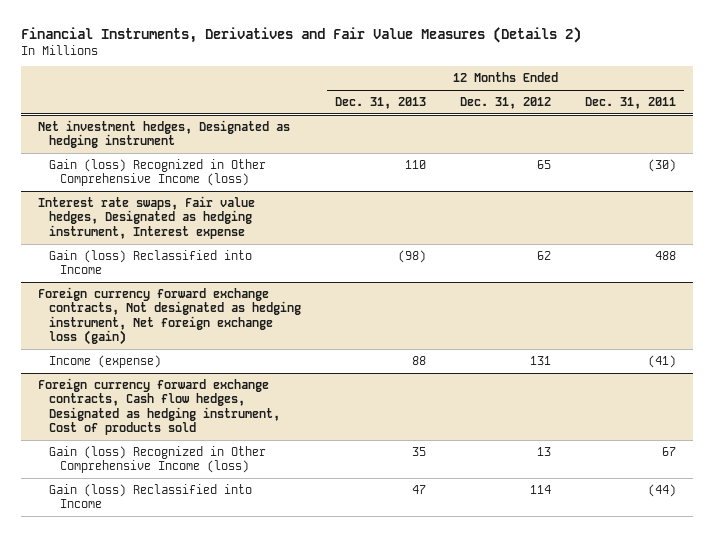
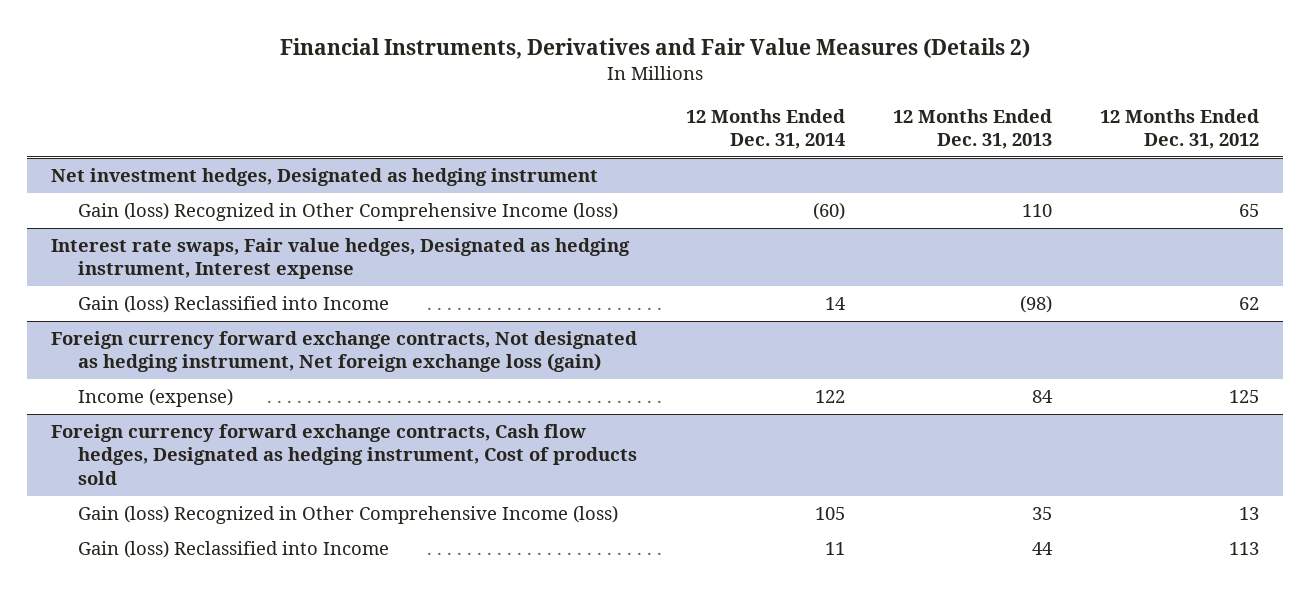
- | 12 Months Ended Dec. 31, 2013 | 12 Months Ended Dec. 31, 2012 | 12 Months Ended Dec. 31, 2011
+ | 12 Months Ended Dec. 31, 2014 | 12 Months Ended Dec. 31, 2013 | 12 Months Ended Dec. 31, 2012
@ Foreign currency forward exchange contracts, Not designated as hedging instrument, Net foreign exchange loss (gain)
- Income (expense) | 88 | 131 | (41)
+ Income (expense) | 122 | 84 | 125
@ Foreign currency forward exchange contracts, Cash flow hedges, Designated as hedging instrument, Cost of products sold
- Gain (loss) Reclassified into Income | 47 | 114 | (44)
+ Gain (loss) Reclassified into Income | 11 | 44 | 113

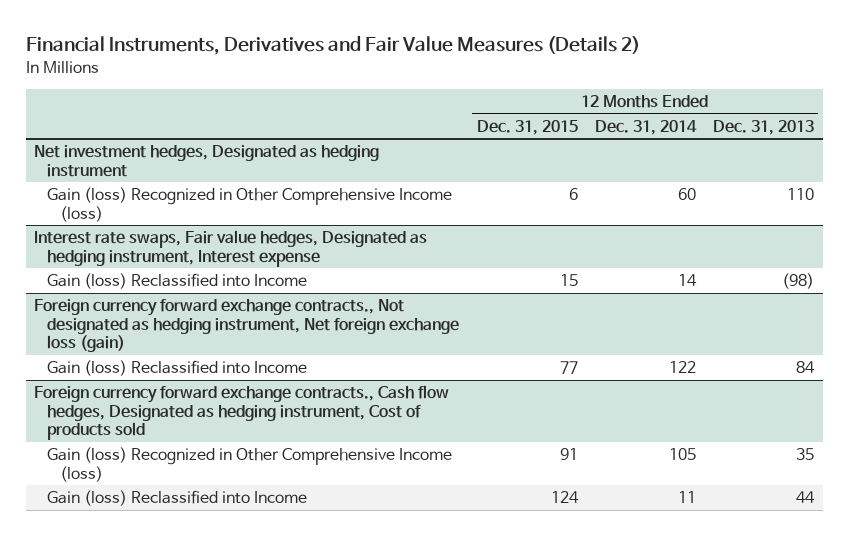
- | 12 Months Ended Dec. 31, 2014 | 12 Months Ended Dec. 31, 2013 | 12 Months Ended Dec. 31, 2012
+ | 12 Months Ended Dec. 31, 2015 | 12 Months Ended Dec. 31, 2014 | 12 Months Ended Dec. 31, 2013
@ Net investment hedges, Designated as hedging instrument
- Gain (loss) Recognized in Other Comprehensive Income (loss) | (60) | 110 | 65
+ Gain (loss) Recognized in Other Comprehensive Income (loss) | 6 | 60 | 110
- Foreign currency forward exchange contracts, Not designated as hedging instrument, Net foreign exchange loss (gain)
- Income (expense) | 122 | 84 | 125
- Foreign currency forward exchange contracts, Cash flow hedges, Designated as hedging instrument, Cost of products sold
+ Foreign currency forward exchange contracts., Not designated as hedging instrument, Net foreign exchange loss (gain)
+ Gain (loss) Reclassified into Income | 77 | 122 | 84
+ Foreign currency forward exchange contracts., Cash flow hedges, Designated as hedging instrument, Cost of products sold

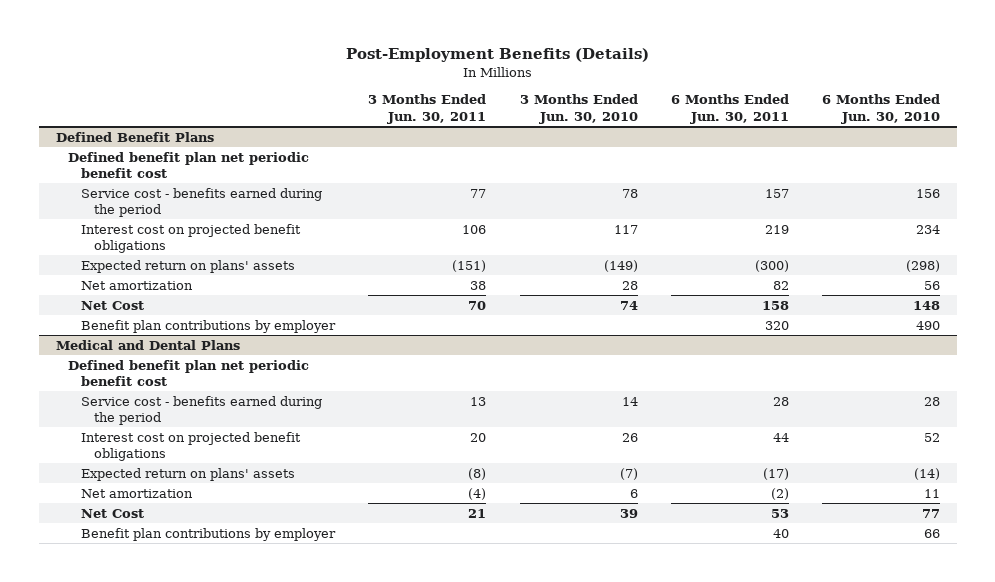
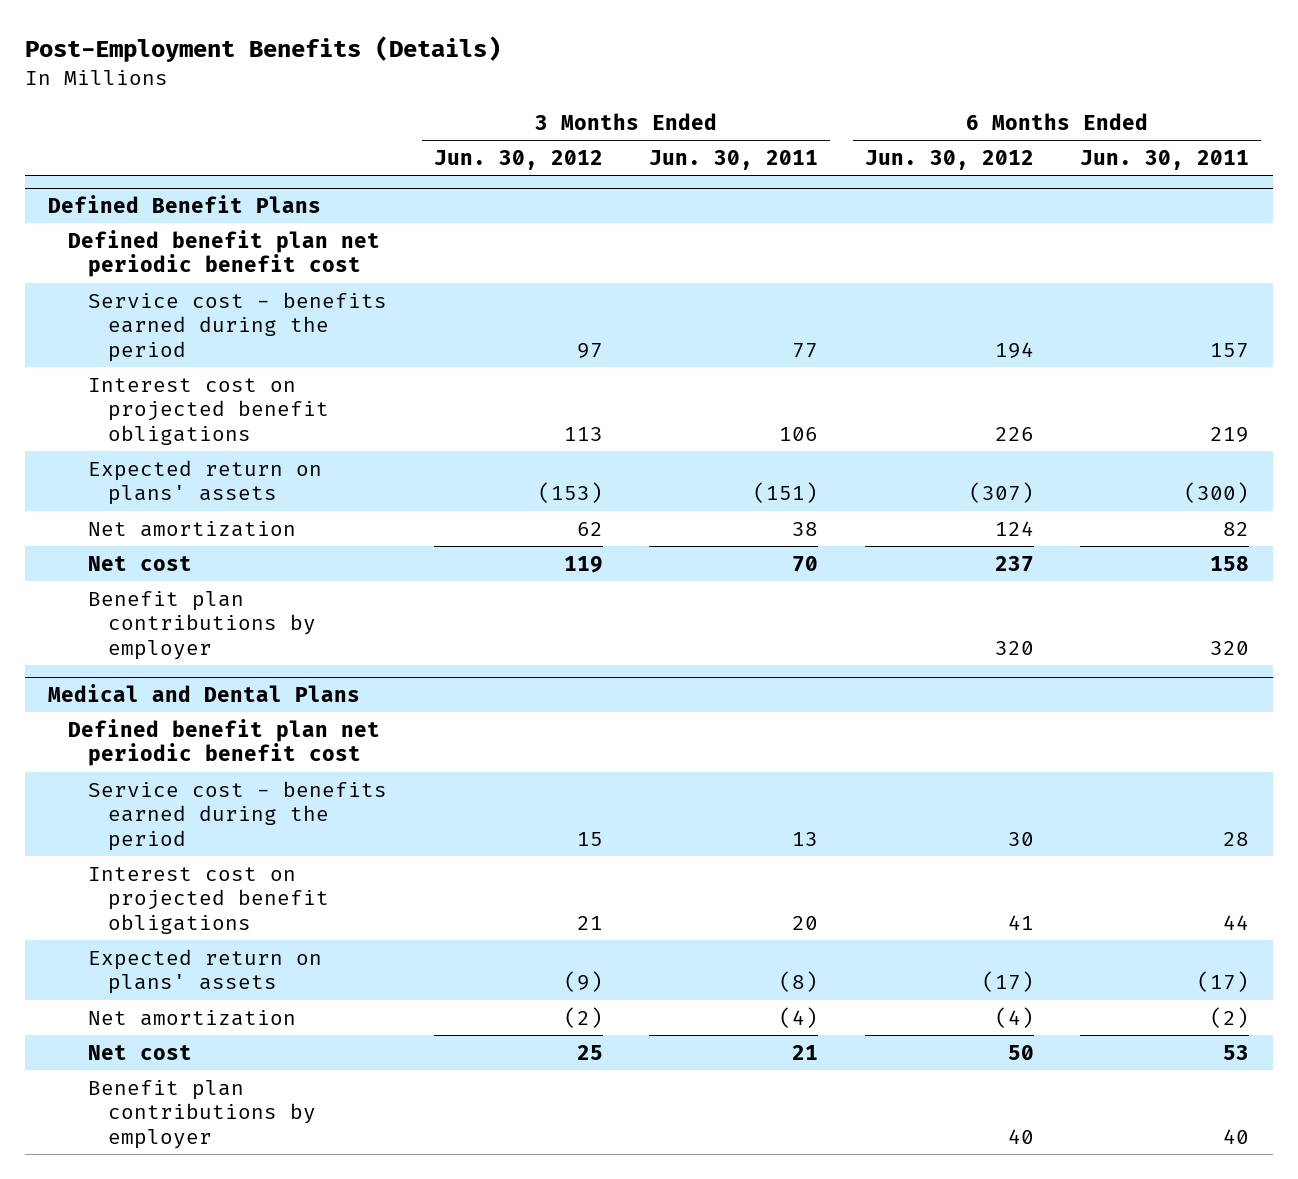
- | 3 Months Ended Jun. 30, 2011 | 3 Months Ended Jun. 30, 2010 | 6 Months Ended Jun. 30, 2011 | 6 Months Ended Jun. 30, 2010
+ | 3 Months Ended Jun. 30, 2012 | 3 Months Ended Jun. 30, 2011 | 6 Months Ended Jun. 30, 2012 | 6 Months Ended Jun. 30, 2011
@ Defined Benefit Plans
- Net Cost | 70 | 74 | 158 | 148
+ Net cost | 119 | 70 | 237 | 158
@ Medical and Dental Plans
- Net Cost | 21 | 39 | 53 | 77
+ Net cost | 25 | 21 | 50 | 53

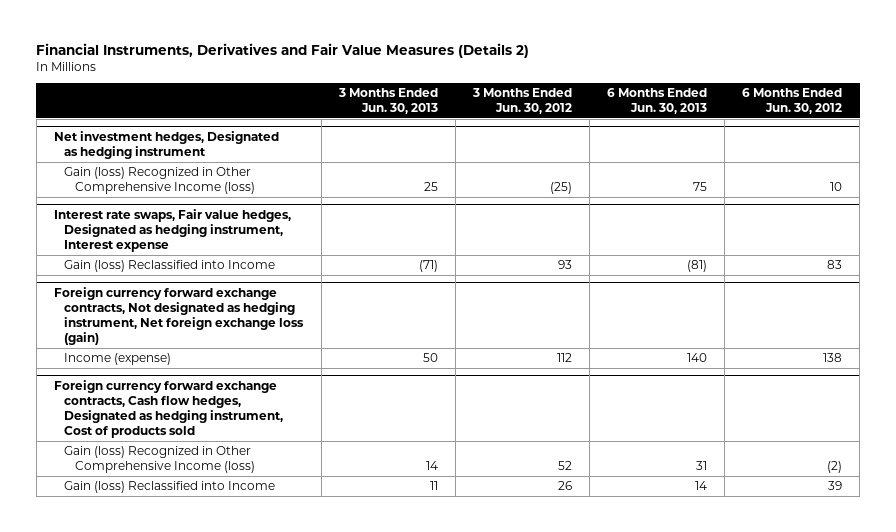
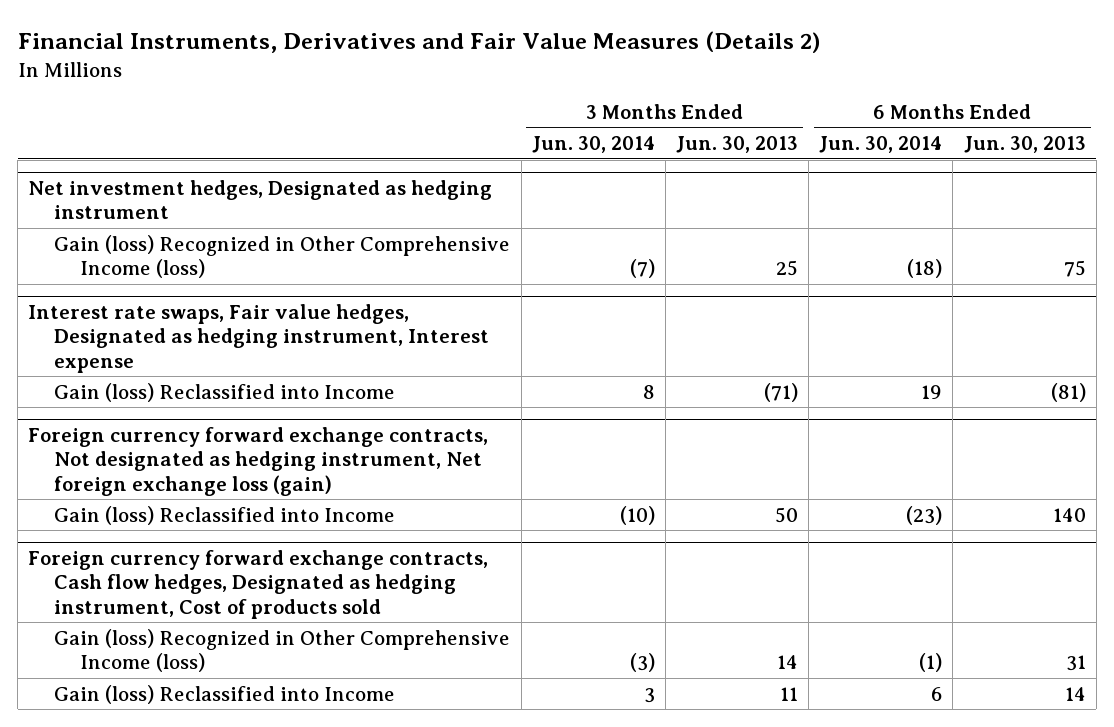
- | 3 Months Ended Jun. 30, 2013 | 3 Months Ended Jun. 30, 2012 | 6 Months Ended Jun. 30, 2013 | 6 Months Ended Jun. 30, 2012
+ | 3 Months Ended Jun. 30, 2014 | 3 Months Ended Jun. 30, 2013 | 6 Months Ended Jun. 30, 2014 | 6 Months Ended Jun. 30, 2013
@ Foreign currency forward exchange contracts, Not designated as hedging instrument, Net foreign exchange loss (gain)
- Income (expense) | 50 | 112 | 140 | 138
+ Gain (loss) Reclassified into Income | (10) | 50 | (23) | 140

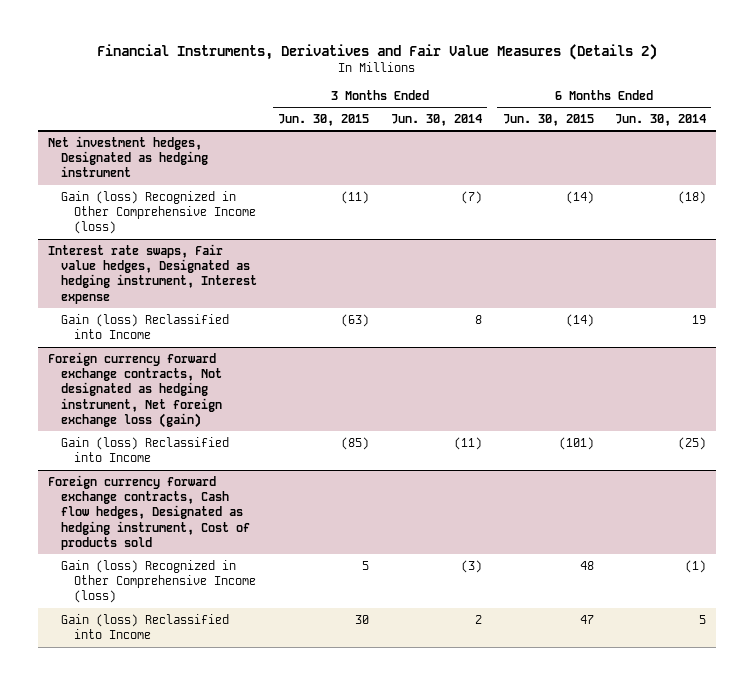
- | 3 Months Ended Jun. 30, 2014 | 3 Months Ended Jun. 30, 2013 | 6 Months Ended Jun. 30, 2014 | 6 Months Ended Jun. 30, 2013
+ | 3 Months Ended Jun. 30, 2015 | 3 Months Ended Jun. 30, 2014 | 6 Months Ended Jun. 30, 2015 | 6 Months Ended Jun. 30, 2014
@ Foreign currency forward exchange contracts, Not designated as hedging instrument, Net foreign exchange loss (gain)
- Gain (loss) Reclassified into Income | (10) | 50 | (23) | 140
+ Gain (loss) Reclassified into Income | (85) | (11) | (101) | (25)
@ Foreign currency forward exchange contracts, Cash flow hedges, Designated as hedging instrument, Cost of products sold
- Gain (loss) Reclassified into Income | 3 | 11 | 6 | 14
+ Gain (loss) Reclassified into Income | 30 | 2 | 47 | 5

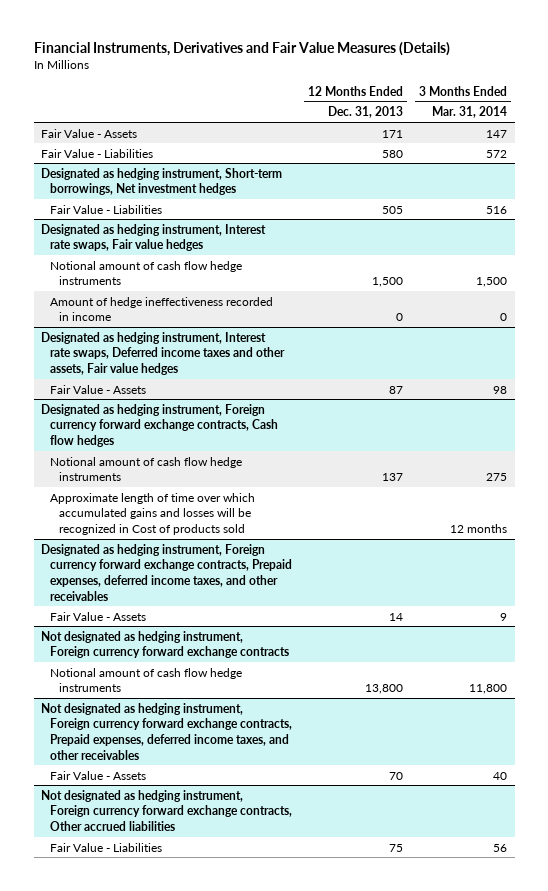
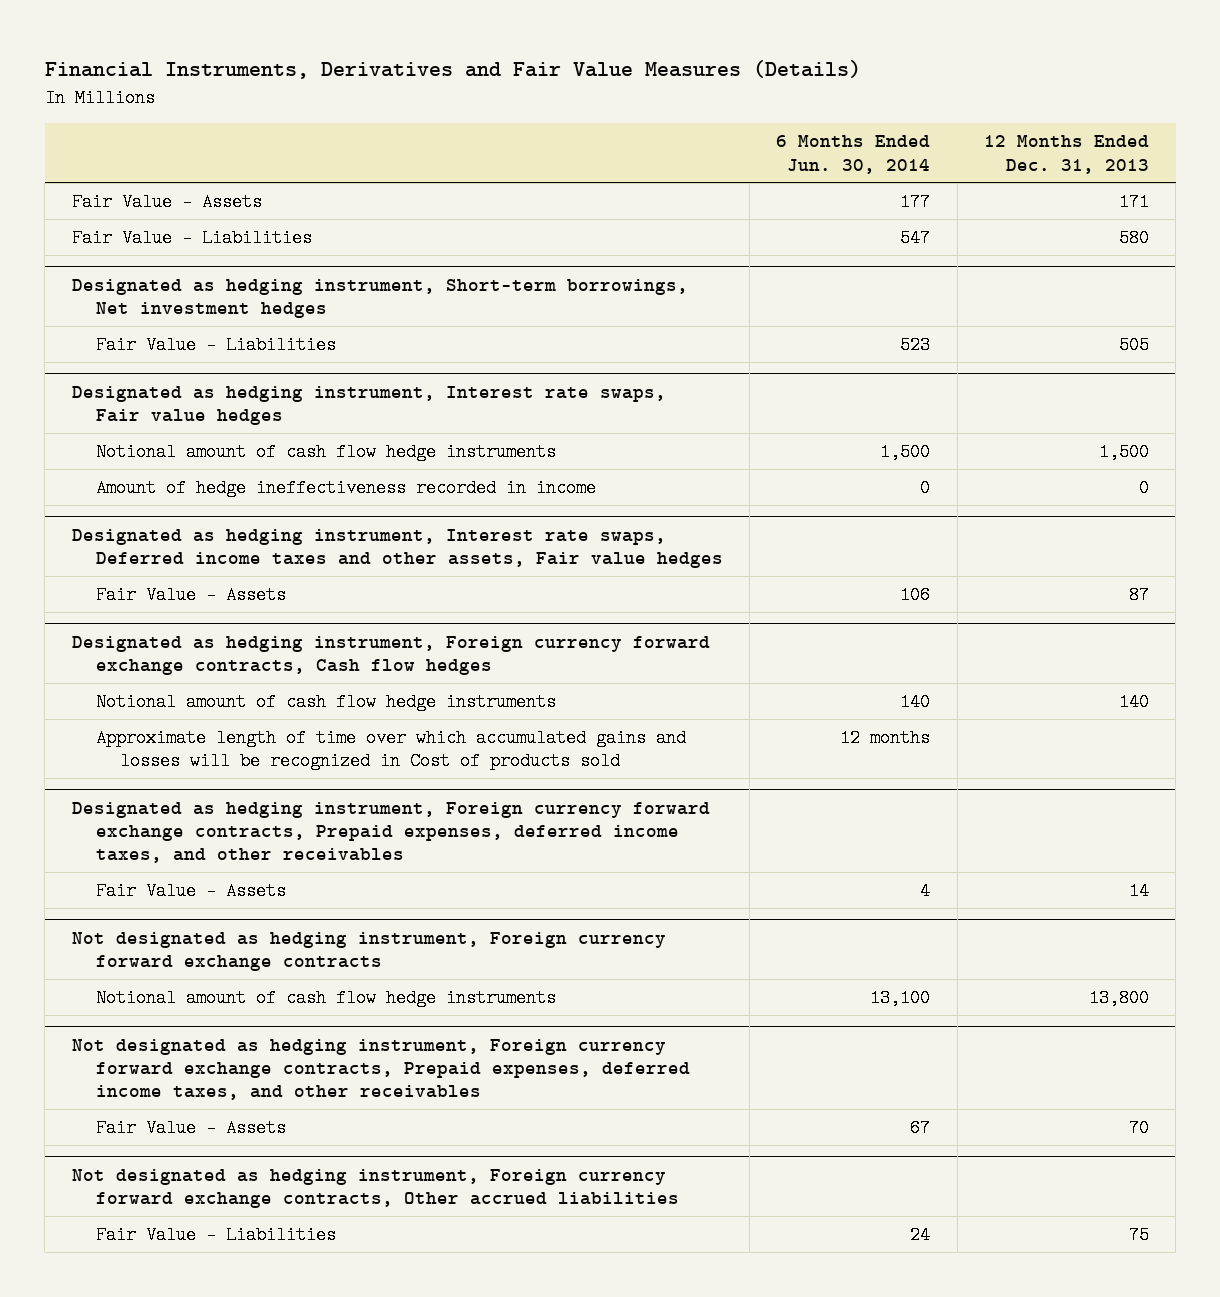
- | 12 Months Ended Dec. 31, 2013 | 3 Months Ended Mar. 31, 2014
+ | 6 Months Ended Jun. 30, 2014 | 12 Months Ended Dec. 31, 2013
@ Designated as hedging instrument, Foreign currency forward exchange contracts, Cash flow hedges
- Notional amount of cash flow hedge instruments | 137 | 275
+ Notional amount of cash flow hedge instruments | 140 | 140

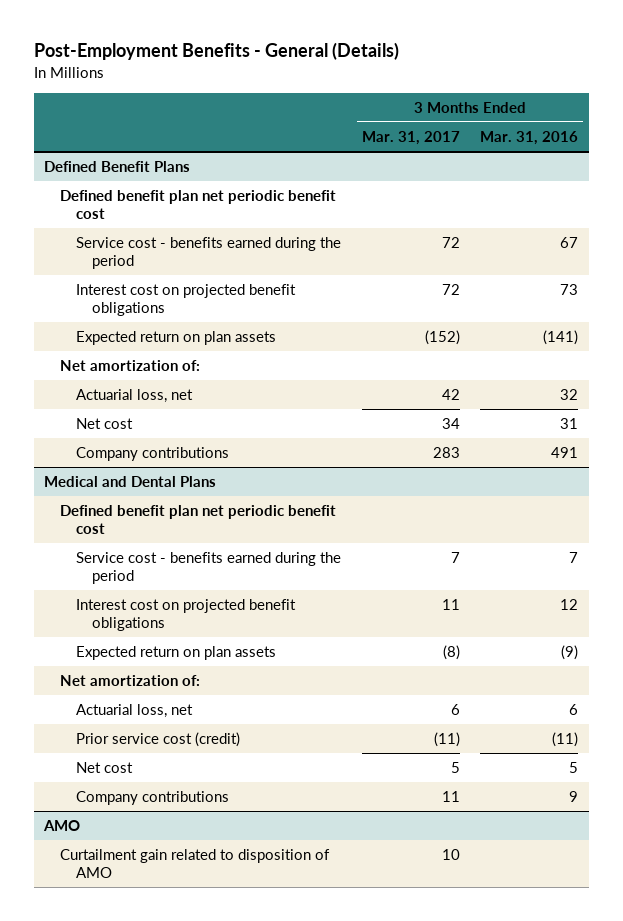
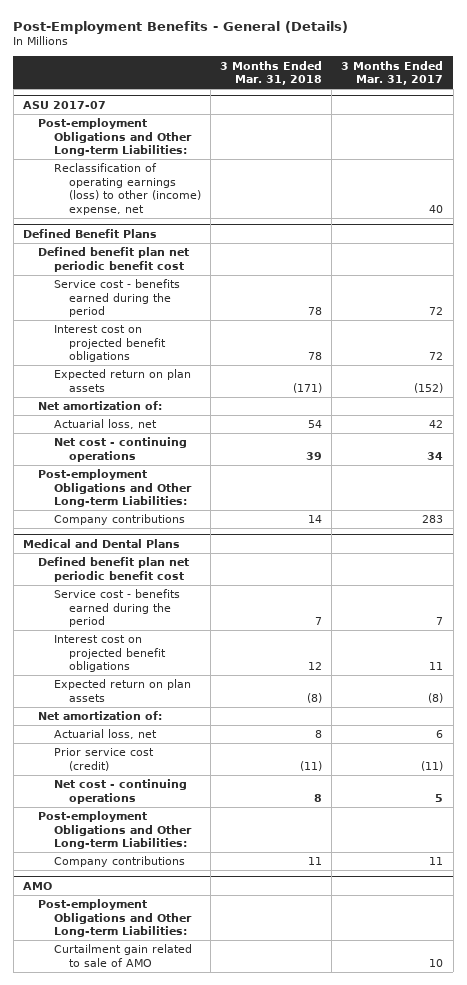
- | 3 Months Ended Mar. 31, 2017 | 3 Months Ended Mar. 31, 2016
+ | 3 Months Ended Mar. 31, 2018 | 3 Months Ended Mar. 31, 2017
+ ASU 2017-07
+ Post-employment Obligations and Other Long-term Liabilities:
+ Reclassification of operating earnings (loss) to other (income) expense, net | | 40
@ Defined Benefit Plans
- Net cost | 34 | 31
+ Net cost - continuing operations | 39 | 34
+ Post-employment Obligations and Other Long-term Liabilities:
@ Medical and Dental Plans
- Net cost | 5 | 5
+ Net cost - continuing operations | 8 | 5
+ Post-employment Obligations and Other Long-term Liabilities:
@ AMO
- Curtailment gain related to disposition of AMO | 10 |
+ Post-employment Obligations and Other Long-term Liabilities:
+ Curtailment gain related to sale of AMO | | 10

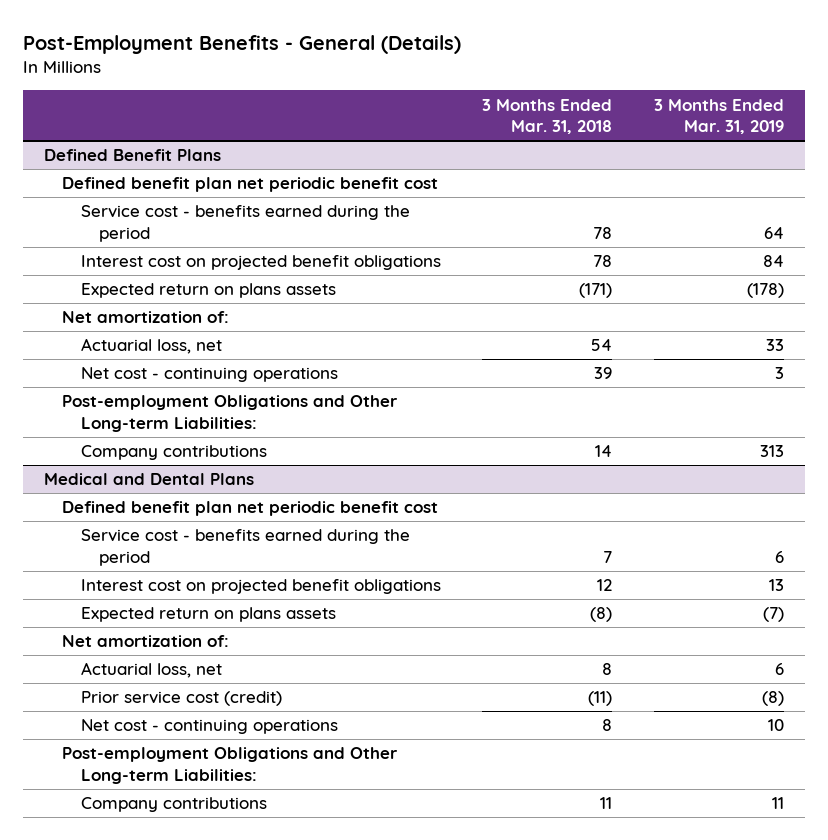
- | 3 Months Ended Mar. 31, 2018 | 3 Months Ended Mar. 31, 2017
+ | 3 Months Ended Mar. 31, 2018 | 3 Months Ended Mar. 31, 2019
- ASU 2017-07
- Post-employment Obligations and Other Long-term Liabilities:
- Reclassification of operating earnings (loss) to other (income) expense, net | | 40
@ Defined Benefit Plans
- Expected return on plan assets | (171) | (152)
+ Expected return on plans assets | (171) | (178)
@ Medical and Dental Plans
- Expected return on plan assets | (8) | (8)
+ Expected return on plans assets | (8) | (7)
- AMO
- Post-employment Obligations and Other Long-term Liabilities:
- Curtailment gain related to sale of AMO | | 10

